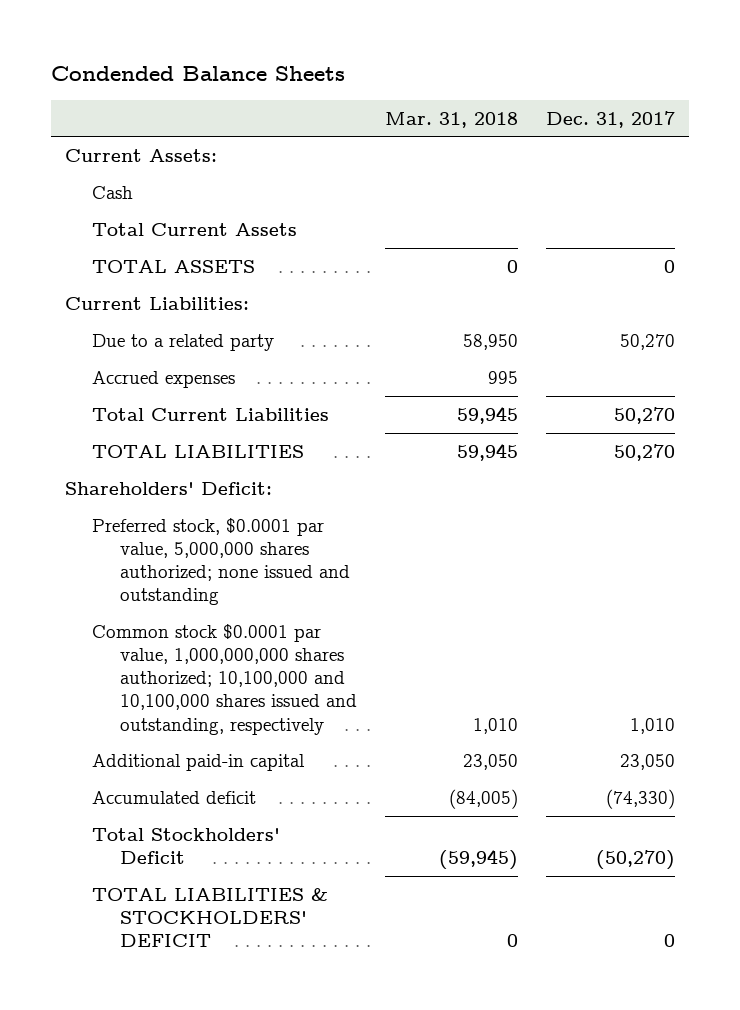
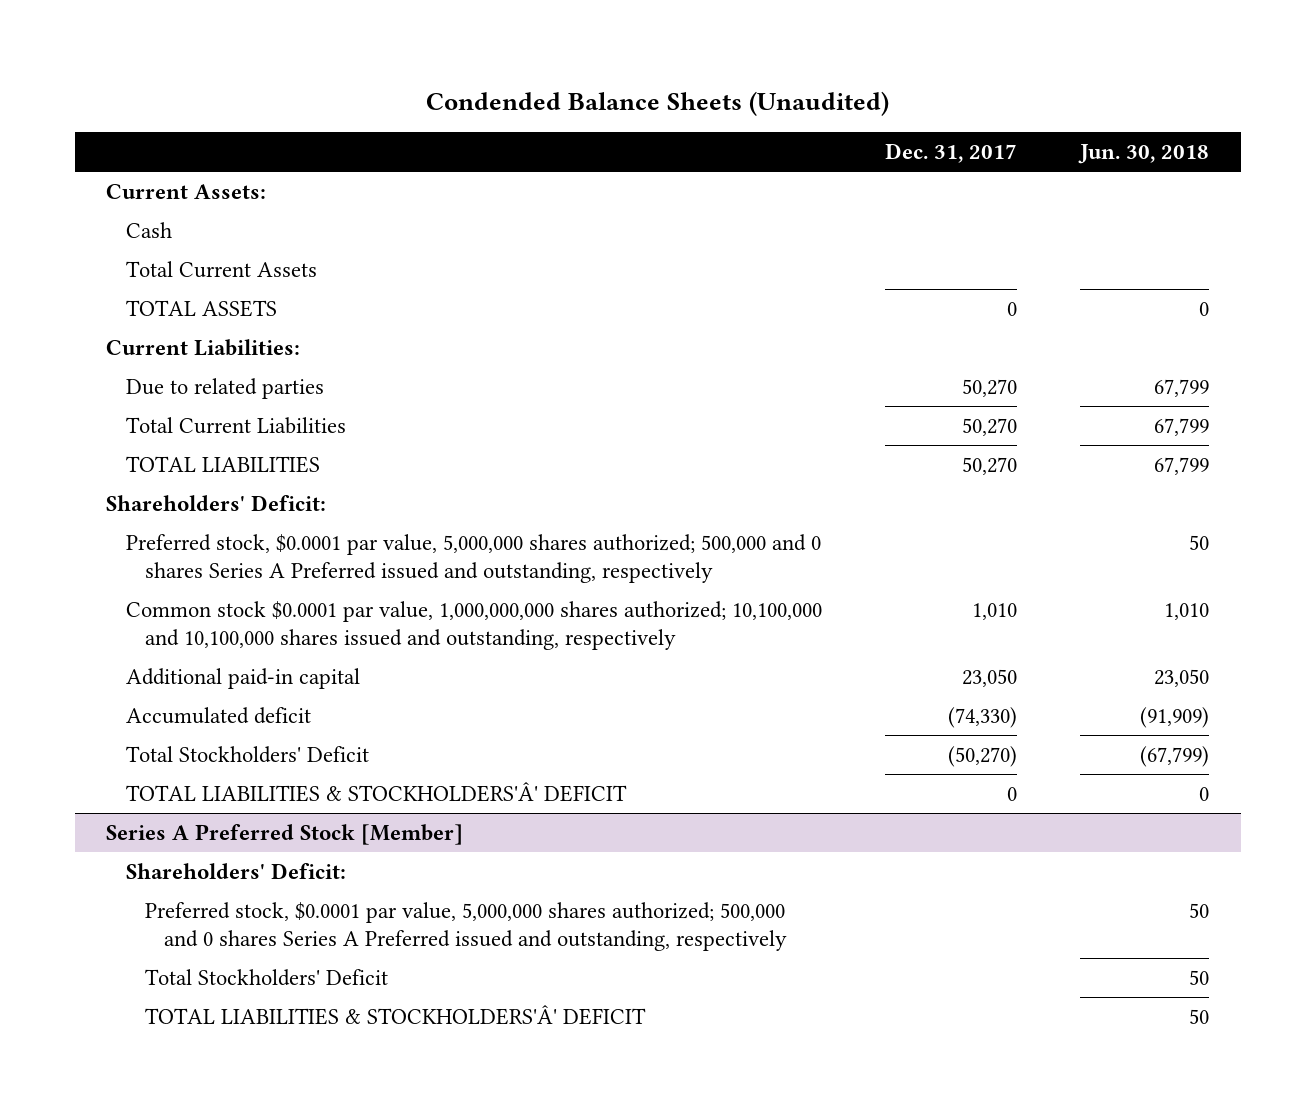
- Condended Balance Sheets
+ Condended Balance Sheets (Unaudited)
- | Mar. 31, 2018 | Dec. 31, 2017
+ | Dec. 31, 2017 | Jun. 30, 2018
- Due to a related party | 58,950 | 50,270
- Accrued expenses | 995 |
+ Due to related parties | 50,270 | 67,799
- Preferred stock, $0.0001 par value, 5,000,000 shares authorized; none issued and outstanding
+ Preferred stock, $0.0001 par value, 5,000,000 shares authorized; 500,000 and 0 shares Series A Preferred issued and outstanding, respectively | | 50
- TOTAL LIABILITIES & STOCKHOLDERS' DEFICIT | 0 | 0
+ TOTAL LIABILITIES & STOCKHOLDERS'Â' DEFICIT | 0 | 0
+ Series A Preferred Stock [Member]
+ Shareholders' Deficit:
+ Preferred stock, $0.0001 par value, 5,000,000 shares authorized; 500,000 and 0 shares Series A Preferred issued and outstanding, respectively | | 50
+ Total Stockholders' Deficit | | 50
+ TOTAL LIABILITIES & STOCKHOLDERS'Â' DEFICIT | | 50

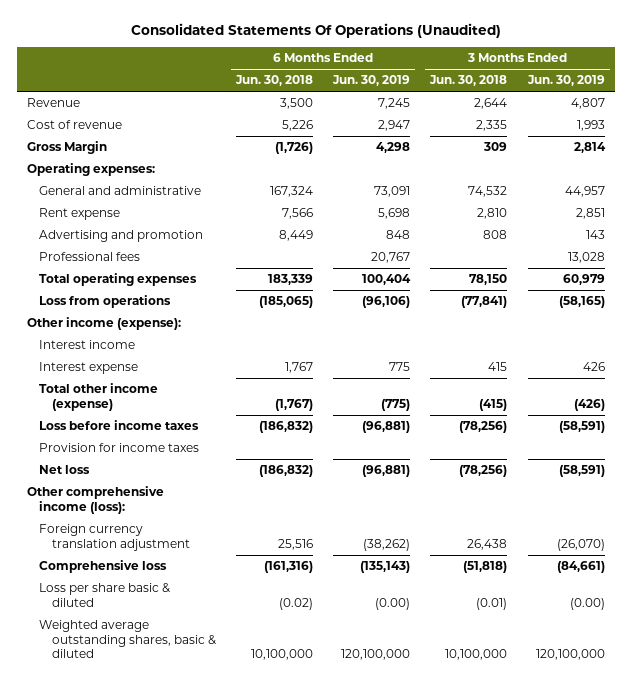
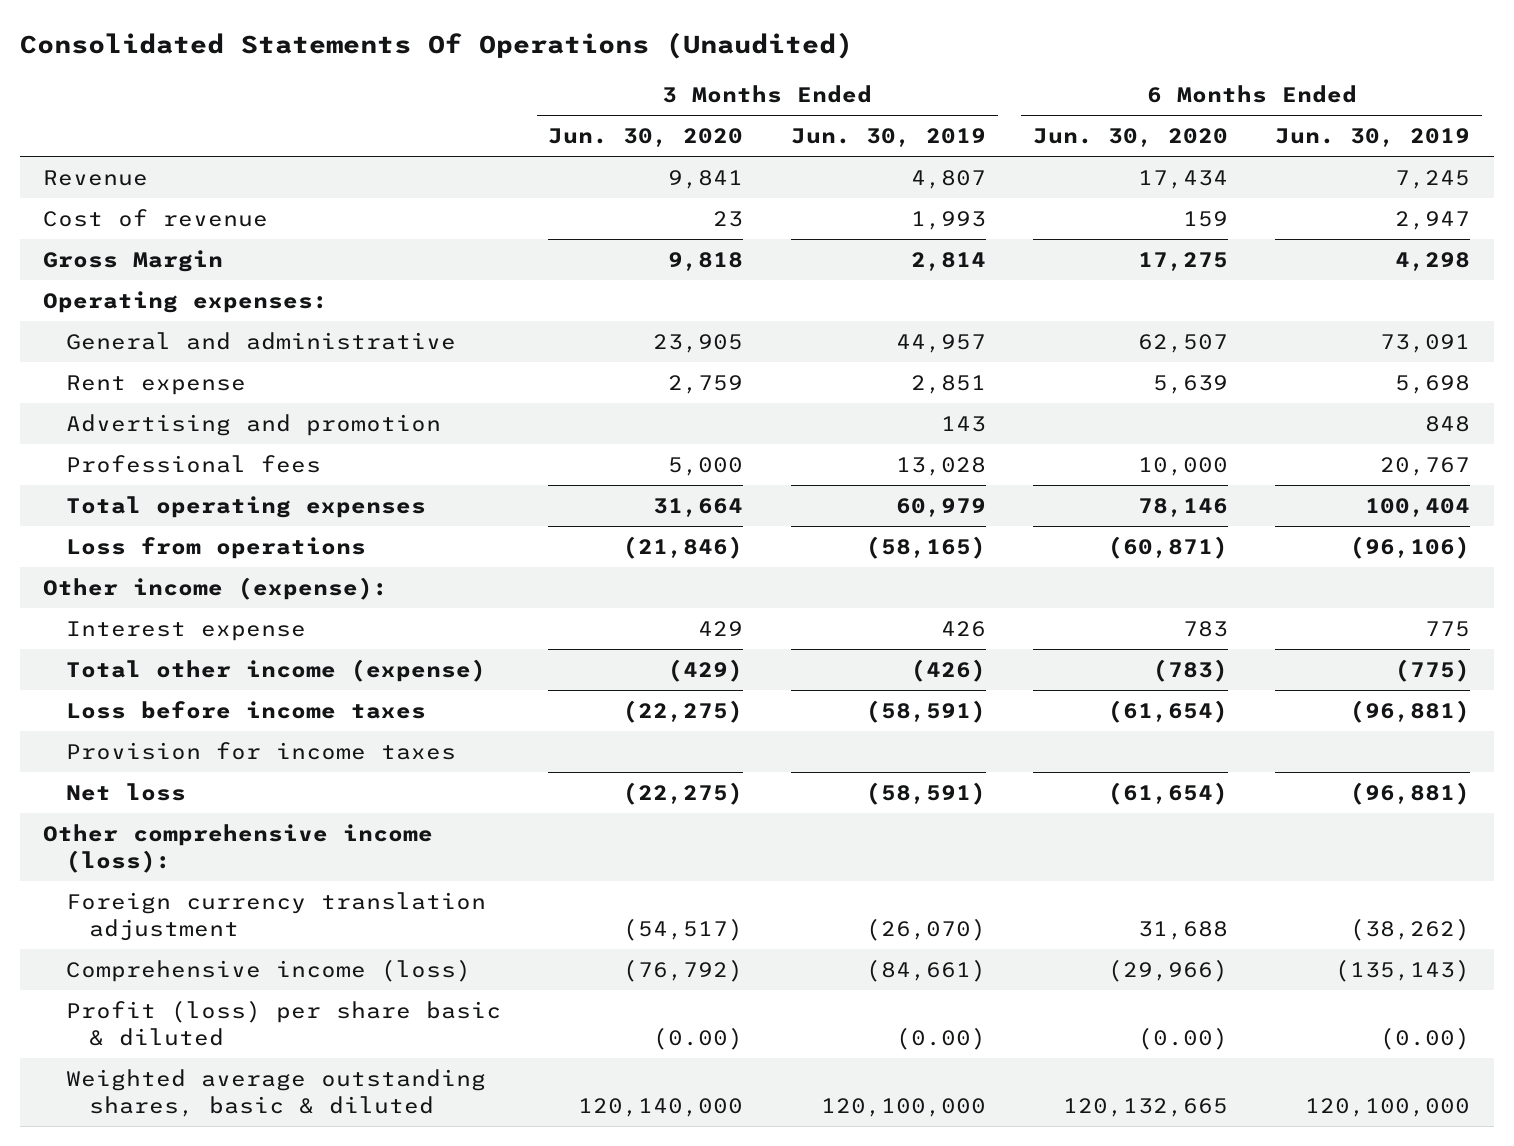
- | 6 Months Ended Jun. 30, 2018 | 6 Months Ended Jun. 30, 2019 | 3 Months Ended Jun. 30, 2018 | 3 Months Ended Jun. 30, 2019
+ | 3 Months Ended Jun. 30, 2020 | 3 Months Ended Jun. 30, 2019 | 6 Months Ended Jun. 30, 2020 | 6 Months Ended Jun. 30, 2019
- Interest income
- Comprehensive loss | (161,316) | (135,143) | (51,818) | (84,661)
- Loss per share basic & diluted | (0.02) | (0.00) | (0.01) | (0.00)
+ Comprehensive income (loss) | (76,792) | (84,661) | (29,966) | (135,143)
+ Profit (loss) per share basic & diluted | (0.00) | (0.00) | (0.00) | (0.00)

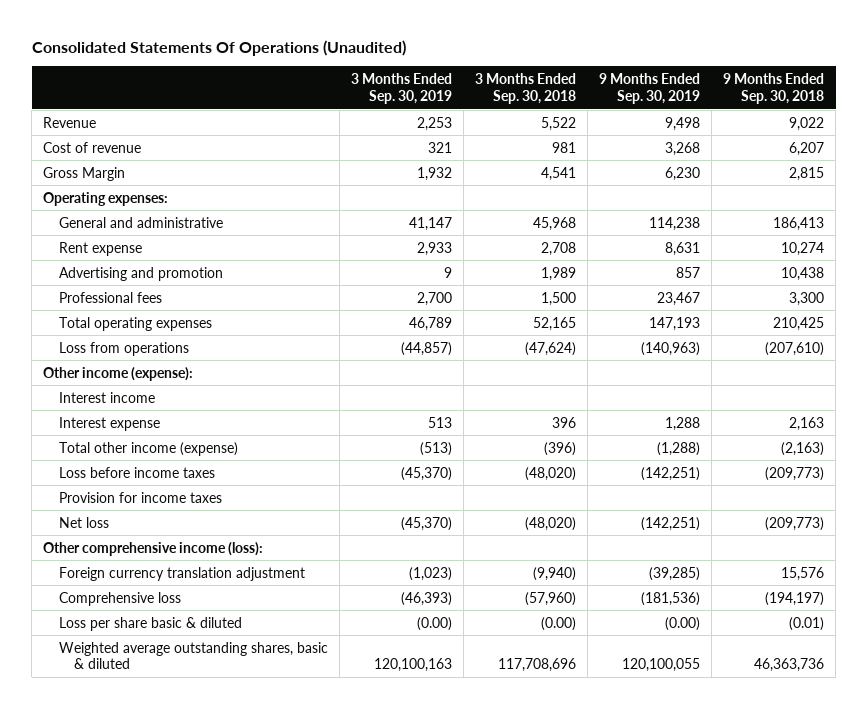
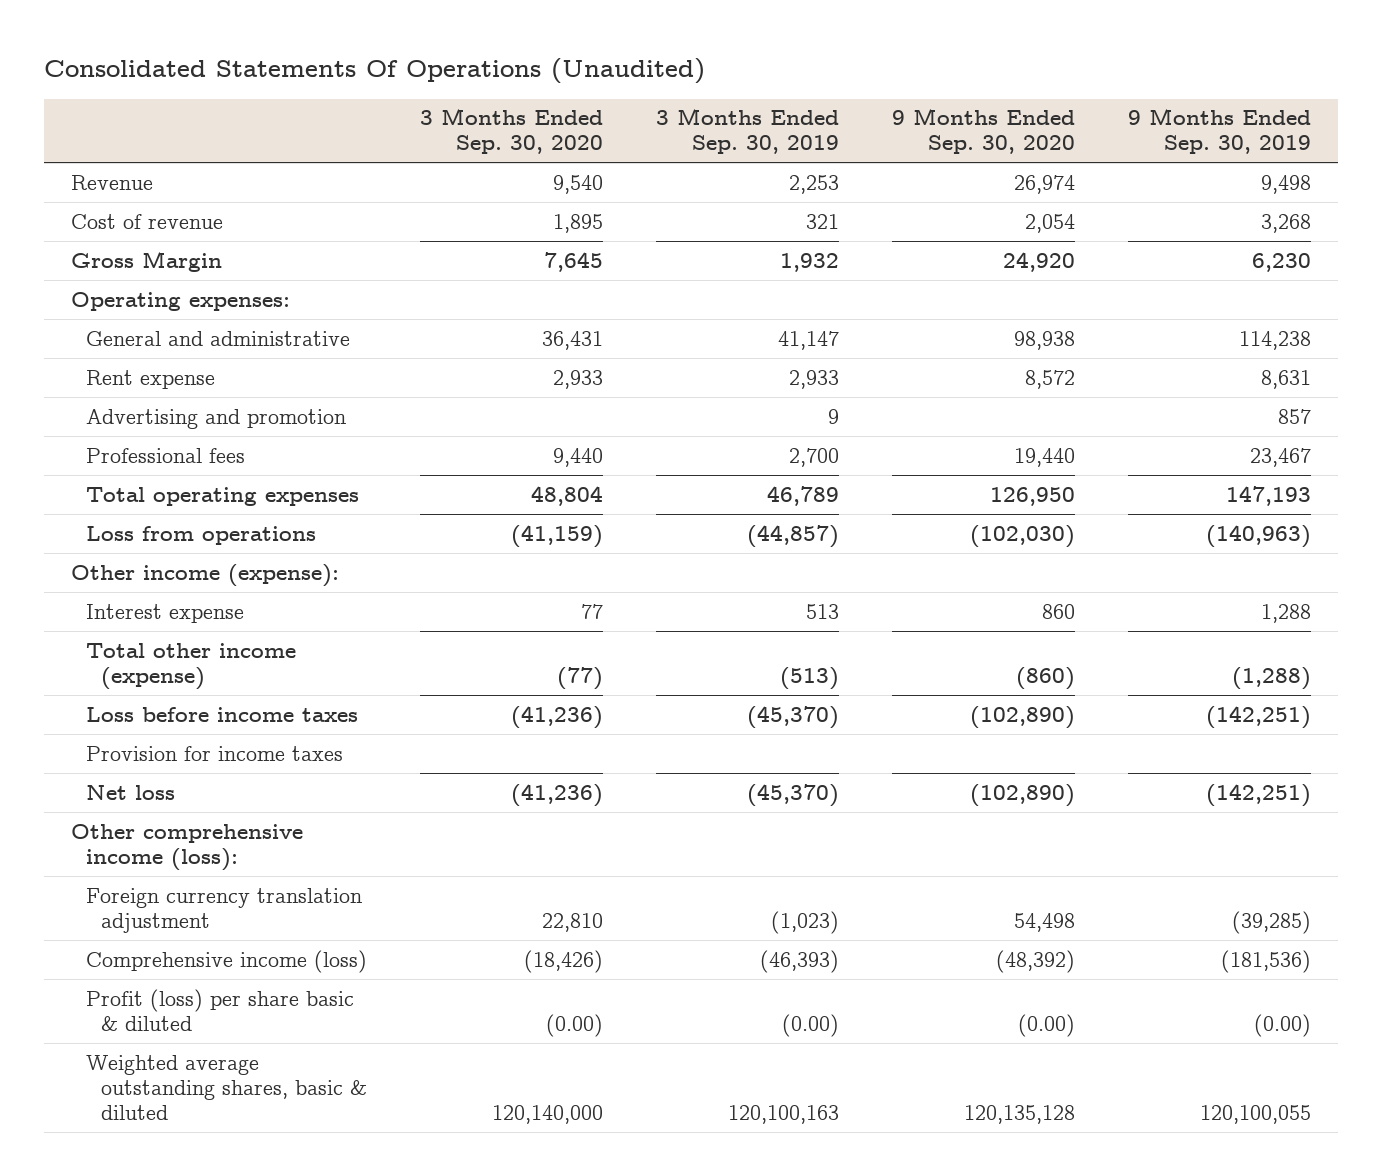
- | 3 Months Ended Sep. 30, 2019 | 3 Months Ended Sep. 30, 2018 | 9 Months Ended Sep. 30, 2019 | 9 Months Ended Sep. 30, 2018
+ | 3 Months Ended Sep. 30, 2020 | 3 Months Ended Sep. 30, 2019 | 9 Months Ended Sep. 30, 2020 | 9 Months Ended Sep. 30, 2019
- Interest income
- Comprehensive loss | (46,393) | (57,960) | (181,536) | (194,197)
- Loss per share basic & diluted | (0.00) | (0.00) | (0.00) | (0.01)
+ Comprehensive income (loss) | (18,426) | (46,393) | (48,392) | (181,536)
+ Profit (loss) per share basic & diluted | (0.00) | (0.00) | (0.00) | (0.00)

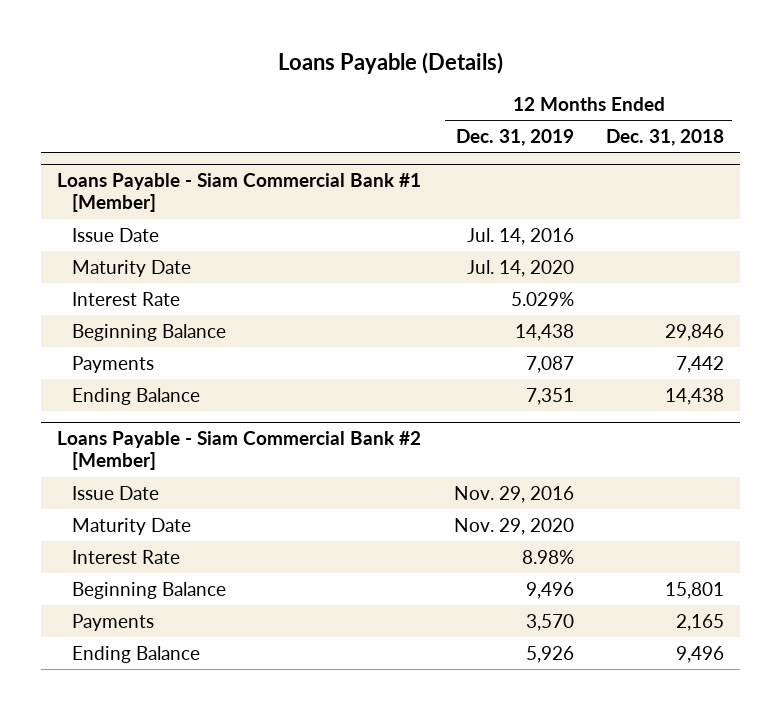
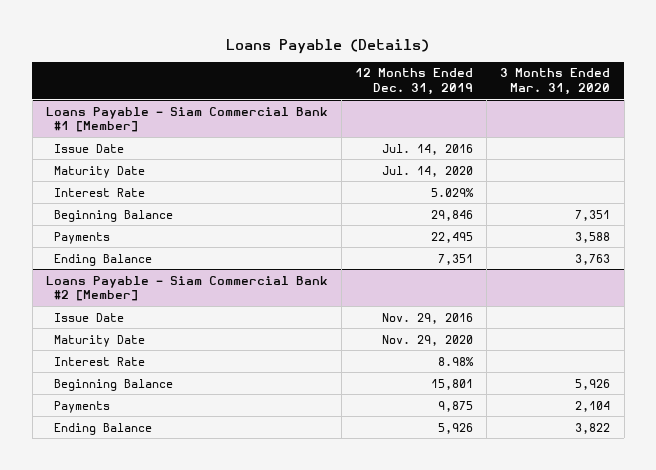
- | 12 Months Ended Dec. 31, 2019 | 12 Months Ended Dec. 31, 2018
+ | 12 Months Ended Dec. 31, 2019 | 3 Months Ended Mar. 31, 2020
@ Loans Payable - Siam Commercial Bank #1 [Member]
- Beginning Balance | 14,438 | 29,846
- Payments | 7,087 | 7,442
+ Beginning Balance | 29,846 | 7,351
+ Payments | 22,495 | 3,588
@ Loans Payable - Siam Commercial Bank #2 [Member]
- Beginning Balance | 9,496 | 15,801
- Payments | 3,570 | 2,165
+ Beginning Balance | 15,801 | 5,926
+ Payments | 9,875 | 2,104

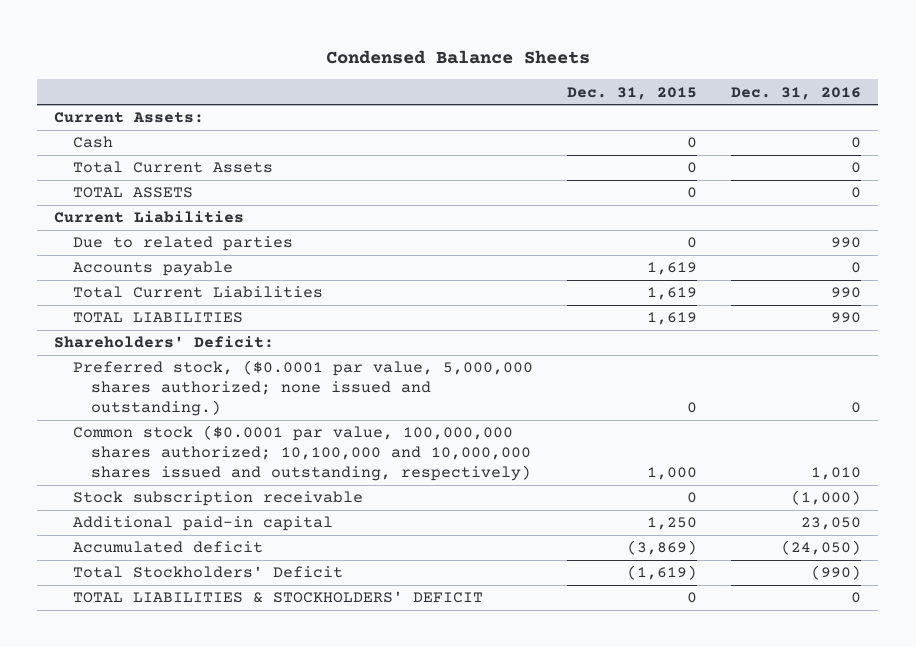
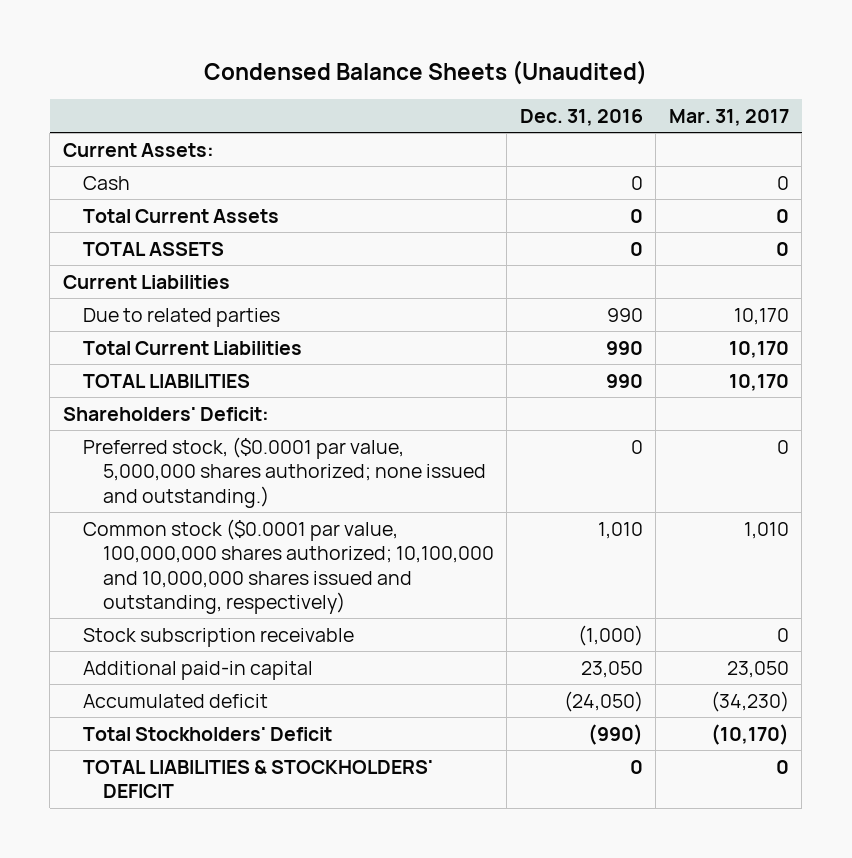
- Condensed Balance Sheets
+ Condensed Balance Sheets (Unaudited)
- | Dec. 31, 2015 | Dec. 31, 2016
+ | Dec. 31, 2016 | Mar. 31, 2017
- Accounts payable | 1,619 | 0

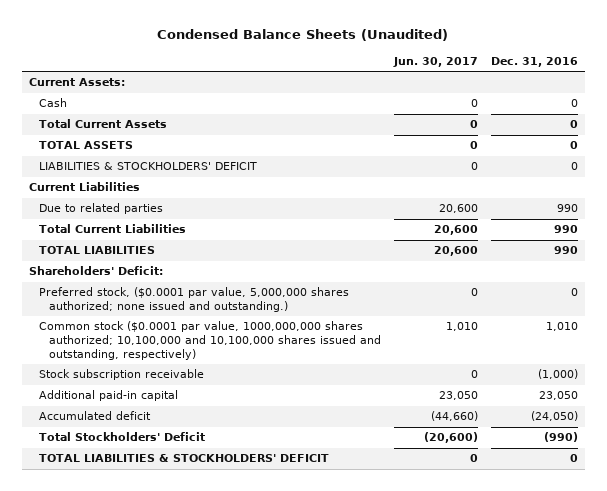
- | Dec. 31, 2016 | Mar. 31, 2017
+ | Jun. 30, 2017 | Dec. 31, 2016
+ LIABILITIES & STOCKHOLDERS' DEFICIT | 0 | 0
- Common stock ($0.0001 par value, 100,000,000 shares authorized; 10,100,000 and 10,000,000 shares issued and outstanding, respectively) | 1,010 | 1,010
+ Common stock ($0.0001 par value, 1000,000,000 shares authorized; 10,100,000 and 10,100,000 shares issued and outstanding, respectively) | 1,010 | 1,010

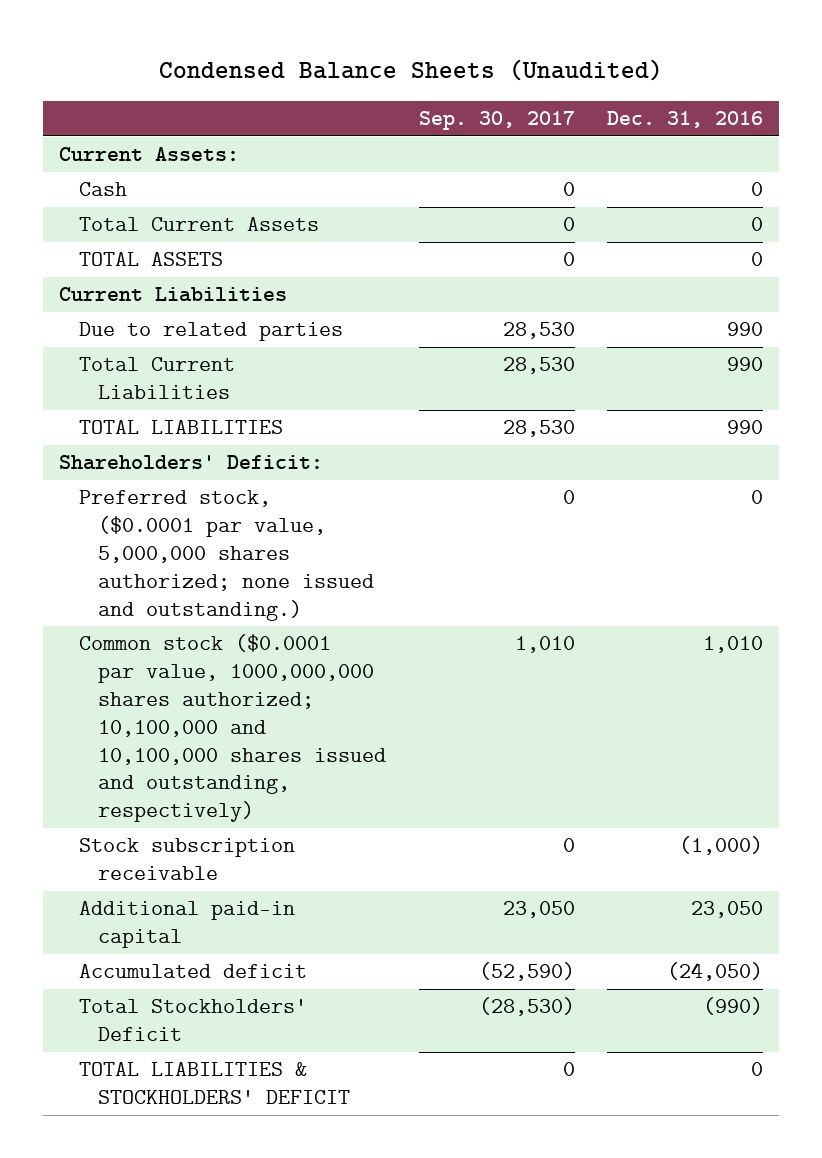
- | Jun. 30, 2017 | Dec. 31, 2016
+ | Sep. 30, 2017 | Dec. 31, 2016
- LIABILITIES & STOCKHOLDERS' DEFICIT | 0 | 0

